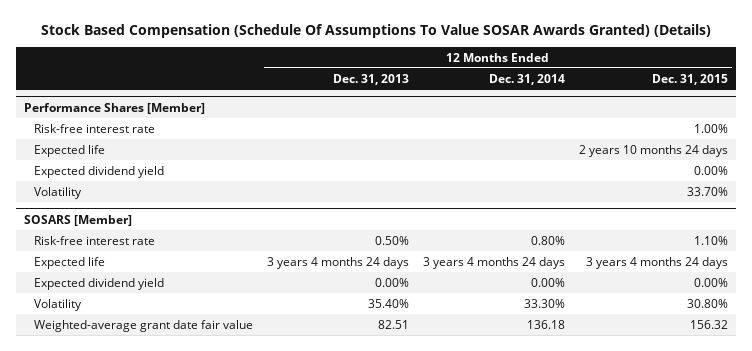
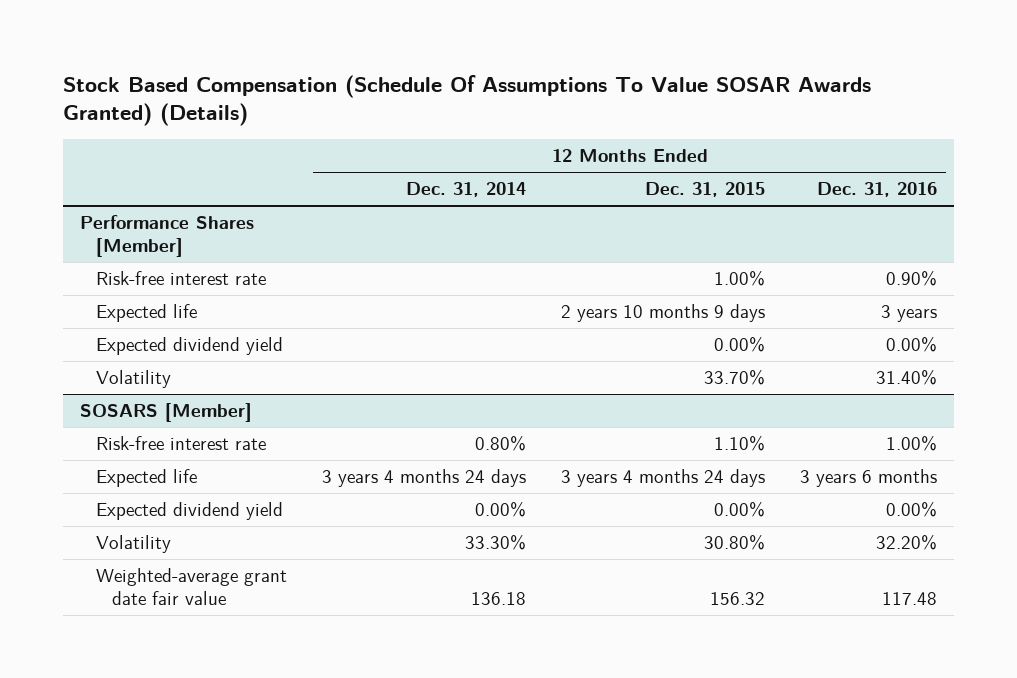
- | 12 Months Ended Dec. 31, 2013 | 12 Months Ended Dec. 31, 2014 | 12 Months Ended Dec. 31, 2015
+ | 12 Months Ended Dec. 31, 2014 | 12 Months Ended Dec. 31, 2015 | 12 Months Ended Dec. 31, 2016
@ Performance Shares [Member]
- Expected life | | | 2 years 10 months 24 days
+ Expected life | | 2 years 10 months 9 days | 3 years

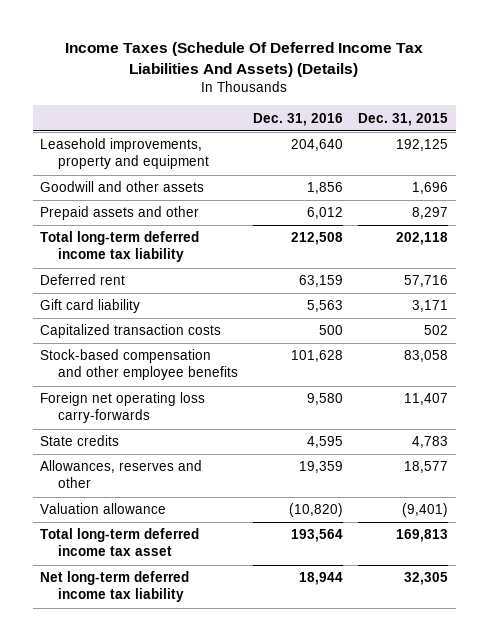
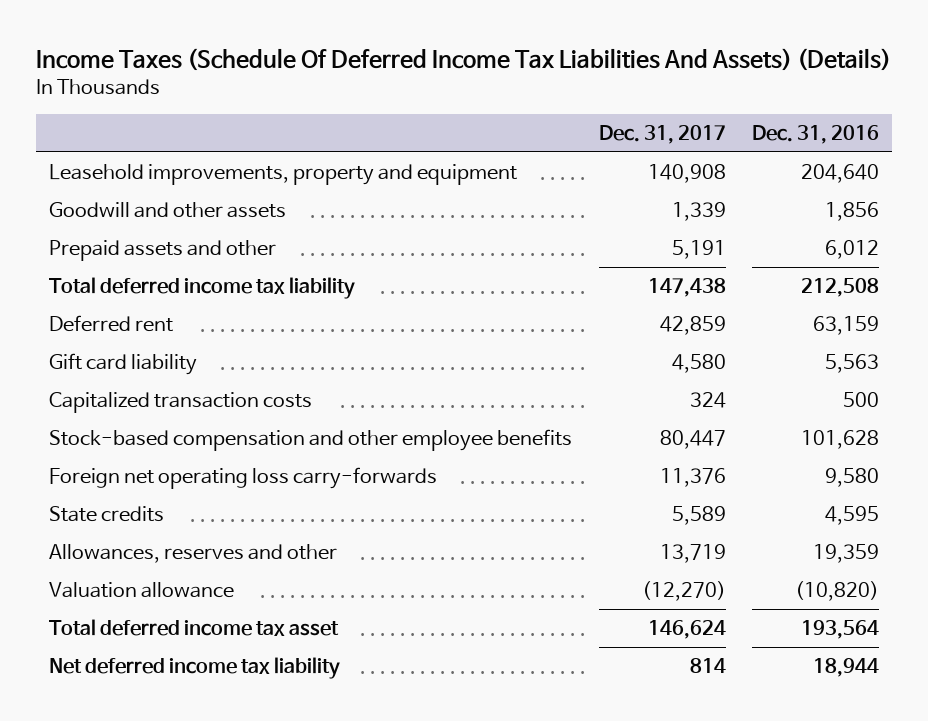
- | Dec. 31, 2016 | Dec. 31, 2015
+ | Dec. 31, 2017 | Dec. 31, 2016
- Total long-term deferred income tax liability | 212,508 | 202,118
+ Total deferred income tax liability | 147,438 | 212,508
- Total long-term deferred income tax asset | 193,564 | 169,813
- Net long-term deferred income tax liability | 18,944 | 32,305
+ Total deferred income tax asset | 146,624 | 193,564
+ Net deferred income tax liability | 814 | 18,944

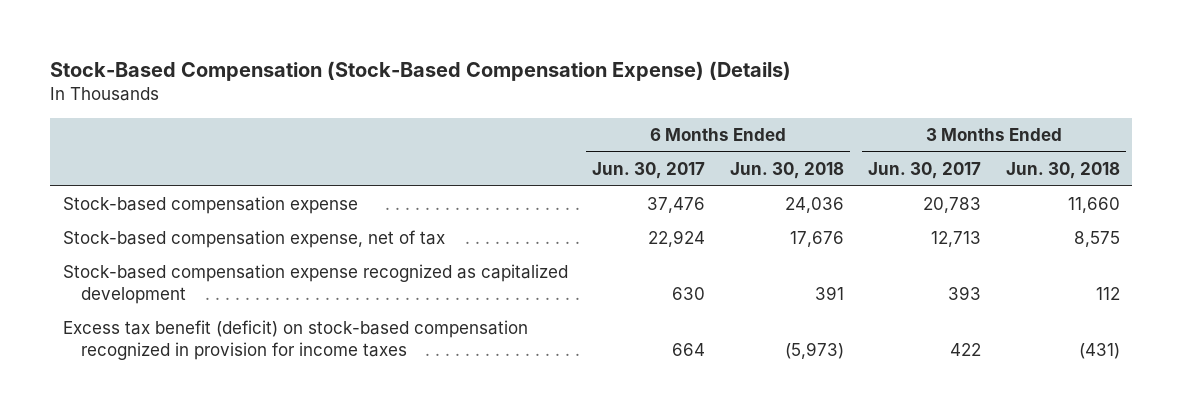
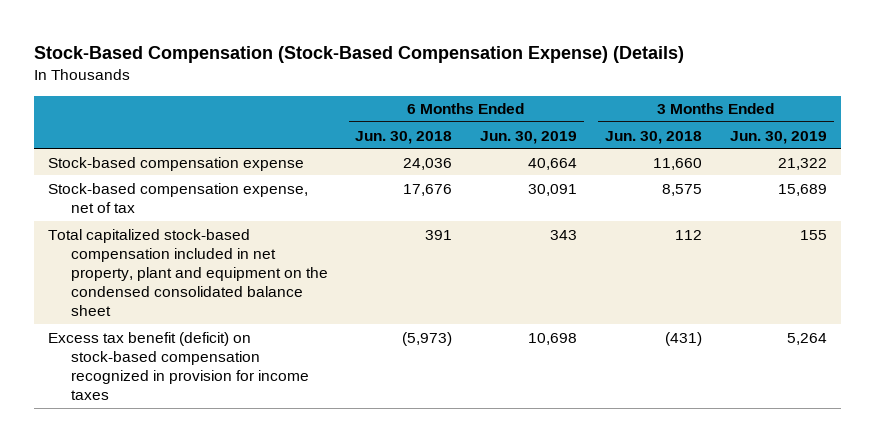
- | 6 Months Ended Jun. 30, 2017 | 6 Months Ended Jun. 30, 2018 | 3 Months Ended Jun. 30, 2017 | 3 Months Ended Jun. 30, 2018
+ | 6 Months Ended Jun. 30, 2018 | 6 Months Ended Jun. 30, 2019 | 3 Months Ended Jun. 30, 2018 | 3 Months Ended Jun. 30, 2019
- Stock-based compensation expense recognized as capitalized development | 630 | 391 | 393 | 112
+ Total capitalized stock-based compensation included in net property, plant and equipment on the condensed consolidated balance sheet | 391 | 343 | 112 | 155

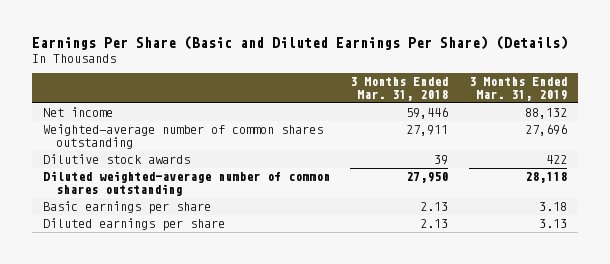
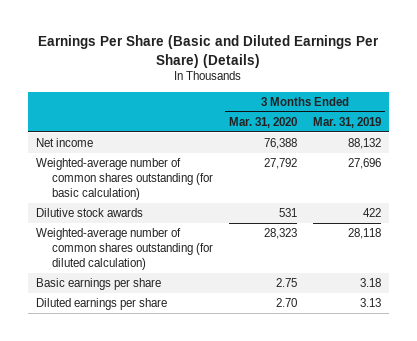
- | 3 Months Ended Mar. 31, 2018 | 3 Months Ended Mar. 31, 2019
+ | 3 Months Ended Mar. 31, 2020 | 3 Months Ended Mar. 31, 2019
- Weighted-average number of common shares outstanding | 27,911 | 27,696
+ Weighted-average number of common shares outstanding (for basic calculation) | 27,792 | 27,696
- Diluted weighted-average number of common shares outstanding | 27,950 | 28,118
+ Weighted-average number of common shares outstanding (for diluted calculation) | 28,323 | 28,118

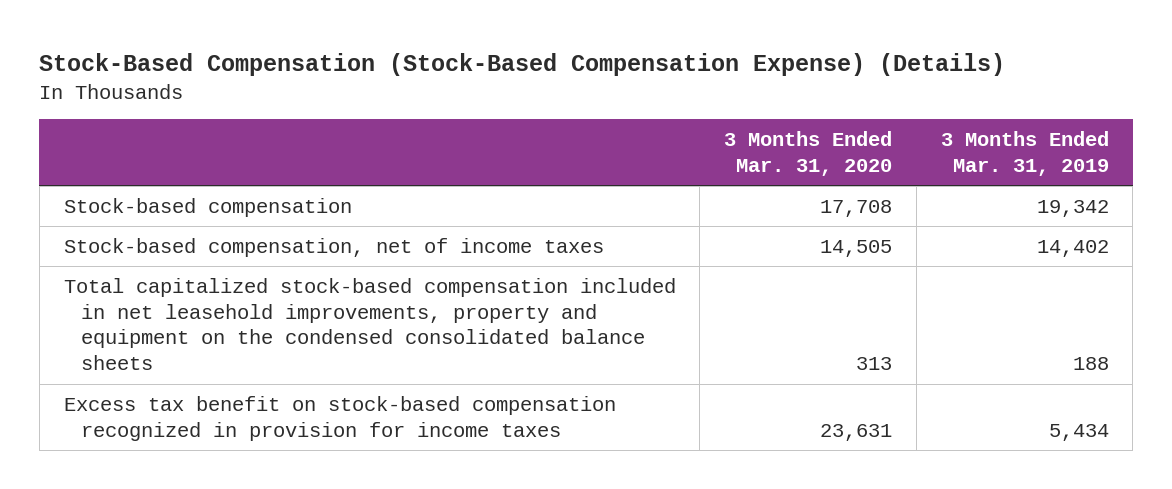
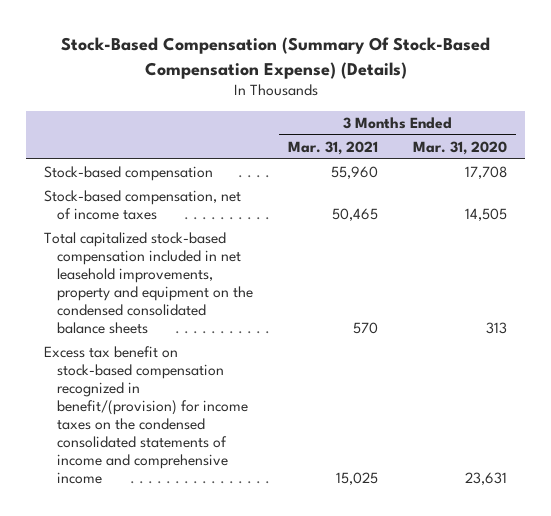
- Stock-Based Compensation (Stock-Based Compensation Expense) (Details)
+ Stock-Based Compensation (Summary Of Stock-Based Compensation Expense) (Details)
- | 3 Months Ended Mar. 31, 2020 | 3 Months Ended Mar. 31, 2019
+ | 3 Months Ended Mar. 31, 2021 | 3 Months Ended Mar. 31, 2020
- Excess tax benefit on stock-based compensation recognized in provision for income taxes | 23,631 | 5,434
+ Excess tax benefit on stock-based compensation recognized in benefit/(provision) for income taxes on the condensed consolidated statements of income and comprehensive income | 15,025 | 23,631

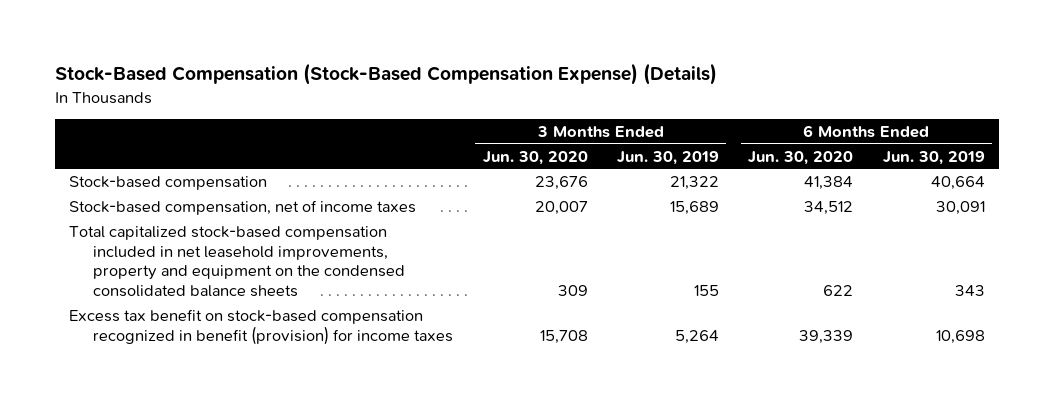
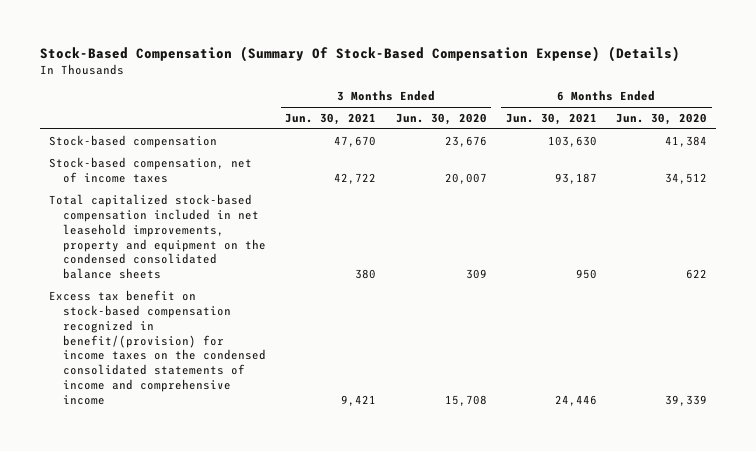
- Stock-Based Compensation (Stock-Based Compensation Expense) (Details)
+ Stock-Based Compensation (Summary Of Stock-Based Compensation Expense) (Details)
- | 3 Months Ended Jun. 30, 2020 | 3 Months Ended Jun. 30, 2019 | 6 Months Ended Jun. 30, 2020 | 6 Months Ended Jun. 30, 2019
+ | 3 Months Ended Jun. 30, 2021 | 3 Months Ended Jun. 30, 2020 | 6 Months Ended Jun. 30, 2021 | 6 Months Ended Jun. 30, 2020
- Excess tax benefit on stock-based compensation recognized in benefit (provision) for income taxes | 15,708 | 5,264 | 39,339 | 10,698
+ Excess tax benefit on stock-based compensation recognized in benefit/(provision) for income taxes on the condensed consolidated statements of income and comprehensive income | 9,421 | 15,708 | 24,446 | 39,339

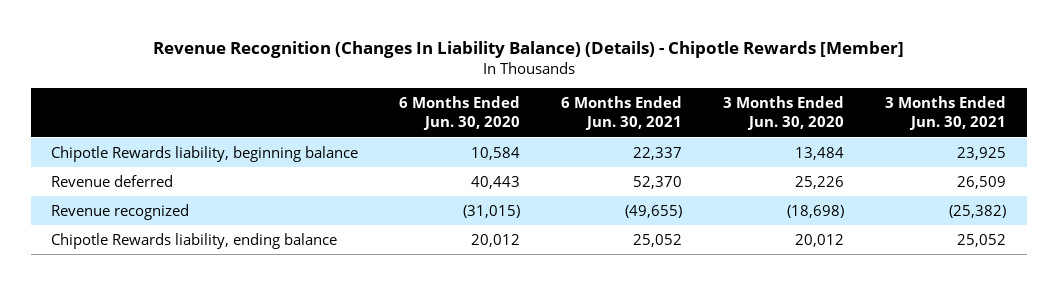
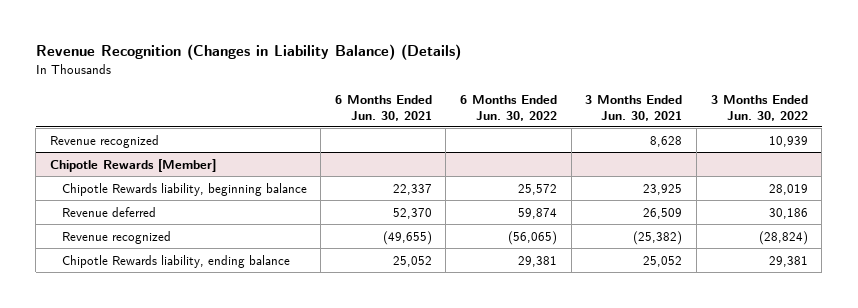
- Revenue Recognition (Changes In Liability Balance) (Details) - Chipotle Rewards [Member]
+ Revenue Recognition (Changes in Liability Balance) (Details)
- | 6 Months Ended Jun. 30, 2020 | 6 Months Ended Jun. 30, 2021 | 3 Months Ended Jun. 30, 2020 | 3 Months Ended Jun. 30, 2021
+ | 6 Months Ended Jun. 30, 2021 | 6 Months Ended Jun. 30, 2022 | 3 Months Ended Jun. 30, 2021 | 3 Months Ended Jun. 30, 2022
+ Revenue recognized | | | 8,628 | 10,939
+ Chipotle Rewards [Member]

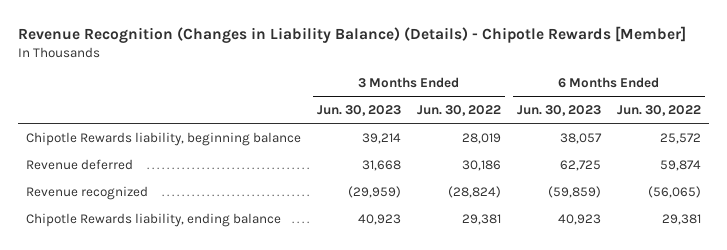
- Revenue Recognition (Changes in Liability Balance) (Details)
+ Revenue Recognition (Changes in Liability Balance) (Details) - Chipotle Rewards [Member]
- | 6 Months Ended Jun. 30, 2021 | 6 Months Ended Jun. 30, 2022 | 3 Months Ended Jun. 30, 2021 | 3 Months Ended Jun. 30, 2022
+ | 3 Months Ended Jun. 30, 2023 | 3 Months Ended Jun. 30, 2022 | 6 Months Ended Jun. 30, 2023 | 6 Months Ended Jun. 30, 2022
- Revenue recognized | | | 8,628 | 10,939
- Chipotle Rewards [Member]

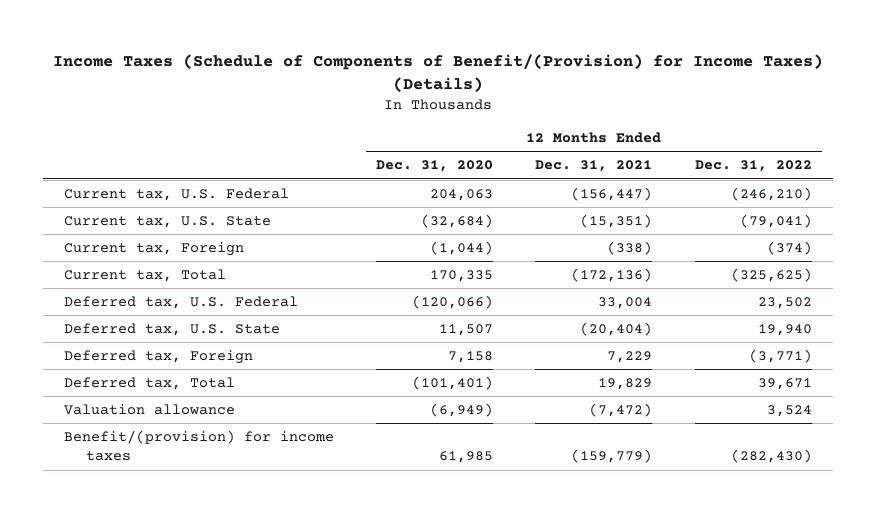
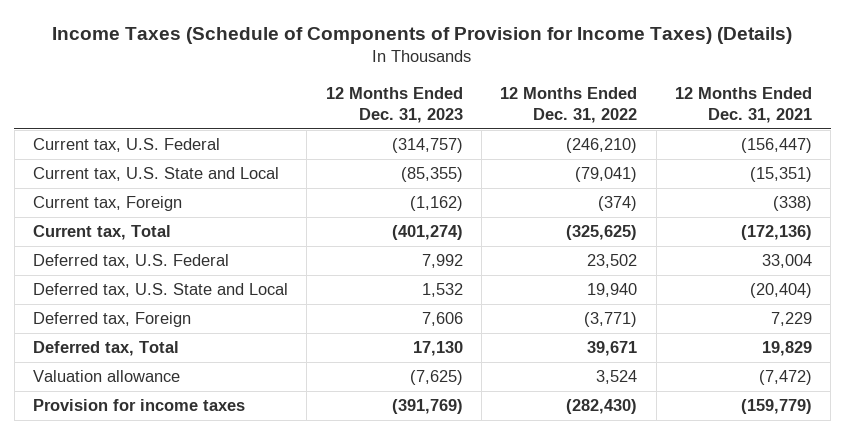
- Income Taxes (Schedule of Components of Benefit/(Provision) for Income Taxes) (Details)
+ Income Taxes (Schedule of Components of Provision for Income Taxes) (Details)
- | 12 Months Ended Dec. 31, 2020 | 12 Months Ended Dec. 31, 2021 | 12 Months Ended Dec. 31, 2022
+ | 12 Months Ended Dec. 31, 2023 | 12 Months Ended Dec. 31, 2022 | 12 Months Ended Dec. 31, 2021
- Current tax, U.S. State | (32,684) | (15,351) | (79,041)
+ Current tax, U.S. State and Local | (85,355) | (79,041) | (15,351)
- Deferred tax, U.S. State | 11,507 | (20,404) | 19,940
+ Deferred tax, U.S. State and Local | 1,532 | 19,940 | (20,404)
- Benefit/(provision) for income taxes | 61,985 | (159,779) | (282,430)
+ Provision for income taxes | (391,769) | (282,430) | (159,779)

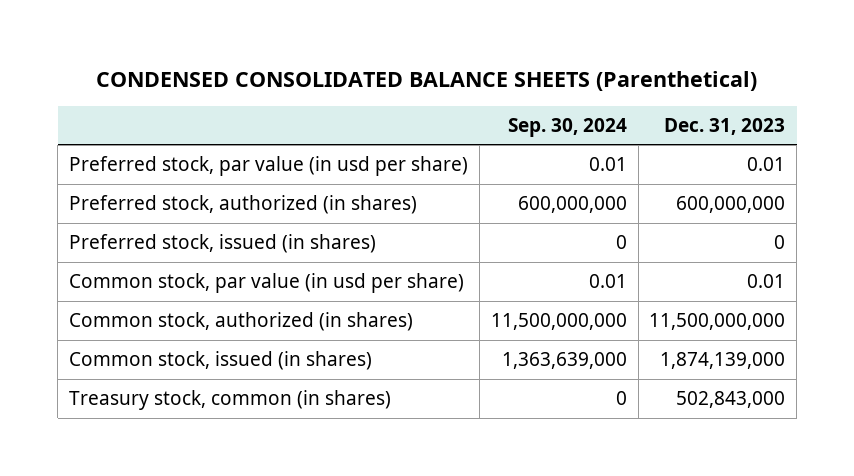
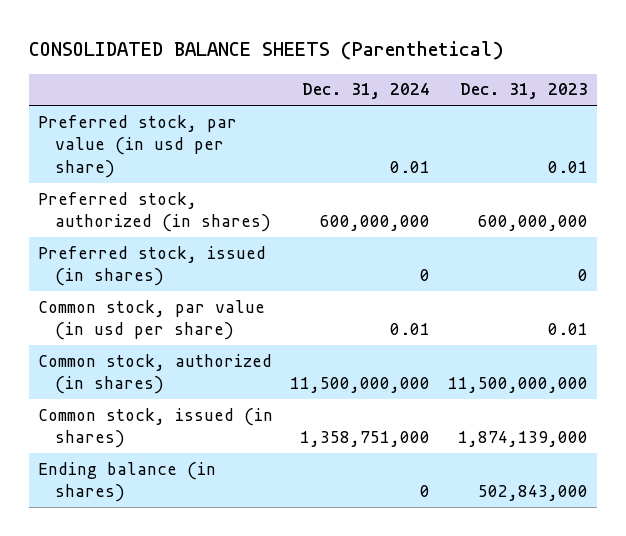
- CONDENSED CONSOLIDATED BALANCE SHEETS (Parenthetical)
+ CONSOLIDATED BALANCE SHEETS (Parenthetical)
- | Sep. 30, 2024 | Dec. 31, 2023
+ | Dec. 31, 2024 | Dec. 31, 2023
- Treasury stock, common (in shares) | 0 | 502,843,000
+ Ending balance (in shares) | 0 | 502,843,000

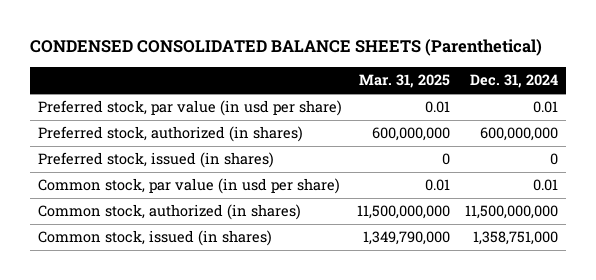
- CONSOLIDATED BALANCE SHEETS (Parenthetical)
+ CONDENSED CONSOLIDATED BALANCE SHEETS (Parenthetical)
- | Dec. 31, 2024 | Dec. 31, 2023
+ | Mar. 31, 2025 | Dec. 31, 2024
- Ending balance (in shares) | 0 | 502,843,000

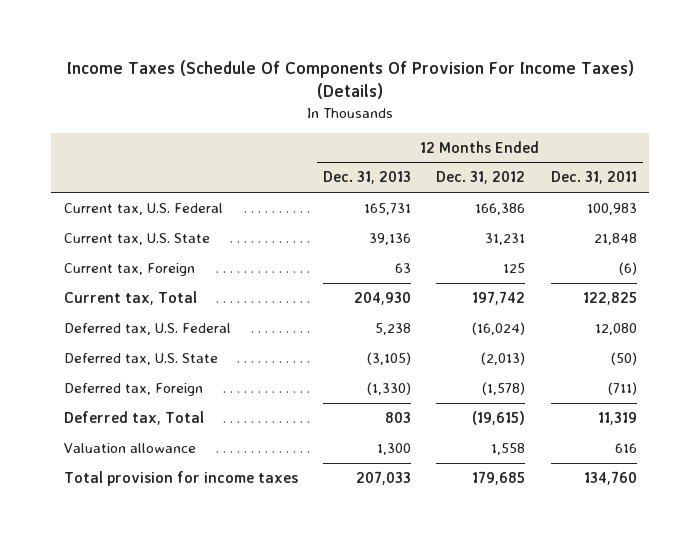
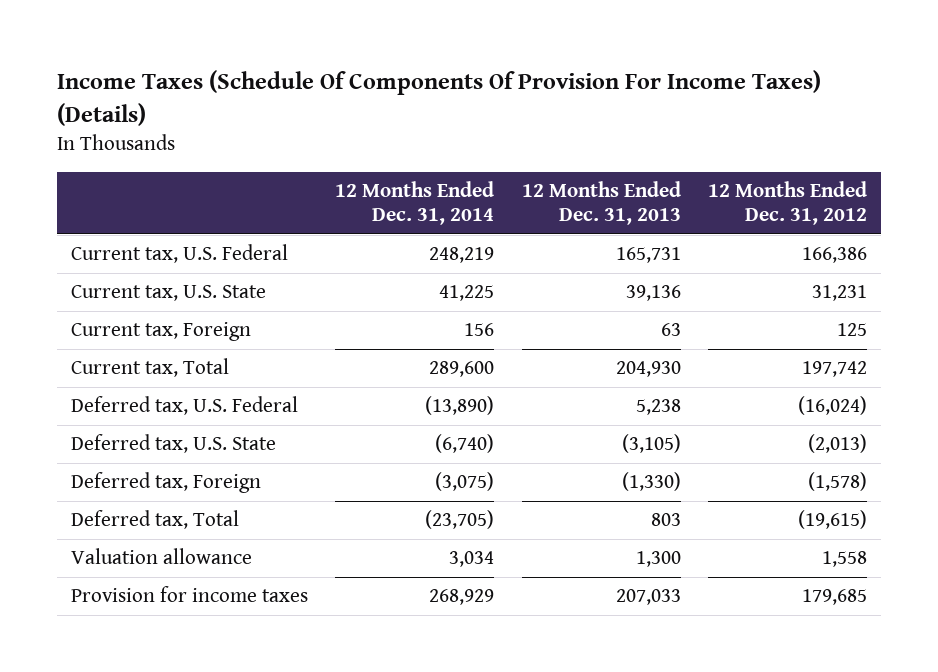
- | 12 Months Ended Dec. 31, 2013 | 12 Months Ended Dec. 31, 2012 | 12 Months Ended Dec. 31, 2011
+ | 12 Months Ended Dec. 31, 2014 | 12 Months Ended Dec. 31, 2013 | 12 Months Ended Dec. 31, 2012
- Total provision for income taxes | 207,033 | 179,685 | 134,760
+ Provision for income taxes | 268,929 | 207,033 | 179,685

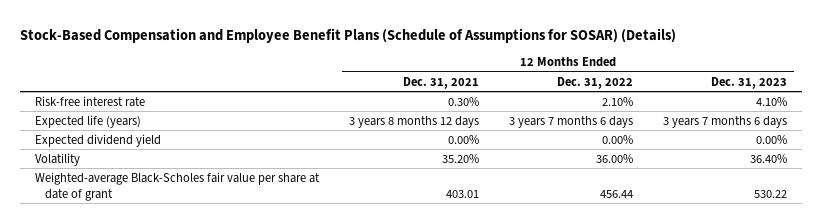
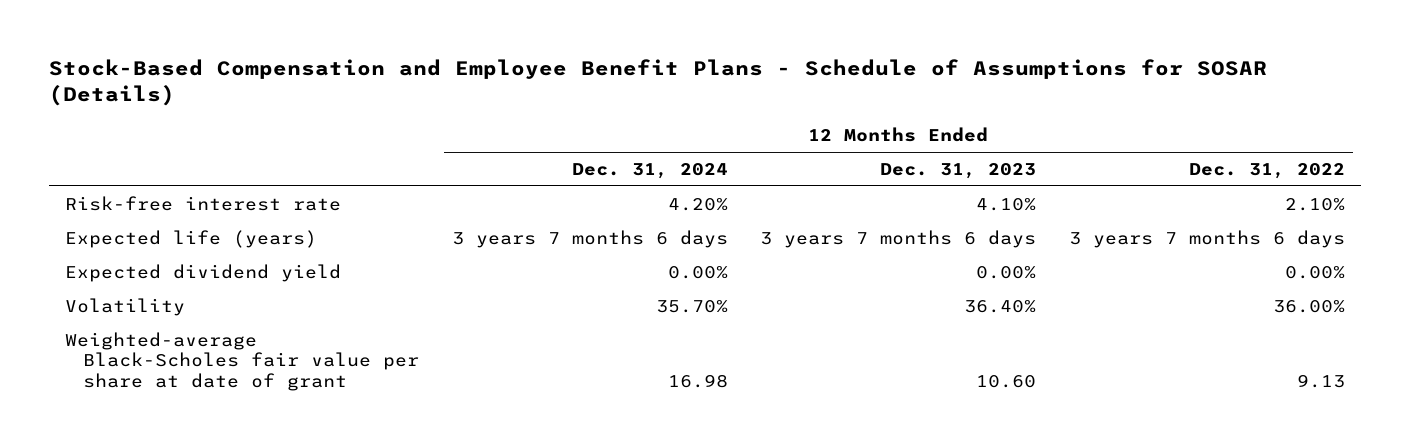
- Stock-Based Compensation and Employee Benefit Plans (Schedule of Assumptions for SOSAR) (Details)
+ Stock-Based Compensation and Employee Benefit Plans - Schedule of Assumptions for SOSAR (Details)
- | 12 Months Ended Dec. 31, 2021 | 12 Months Ended Dec. 31, 2022 | 12 Months Ended Dec. 31, 2023
+ | 12 Months Ended Dec. 31, 2024 | 12 Months Ended Dec. 31, 2023 | 12 Months Ended Dec. 31, 2022
- Weighted-average Black-Scholes fair value per share at date of grant | 403.01 | 456.44 | 530.22
+ Weighted-average Black-Scholes fair value per share at date of grant | 16.98 | 10.60 | 9.13

